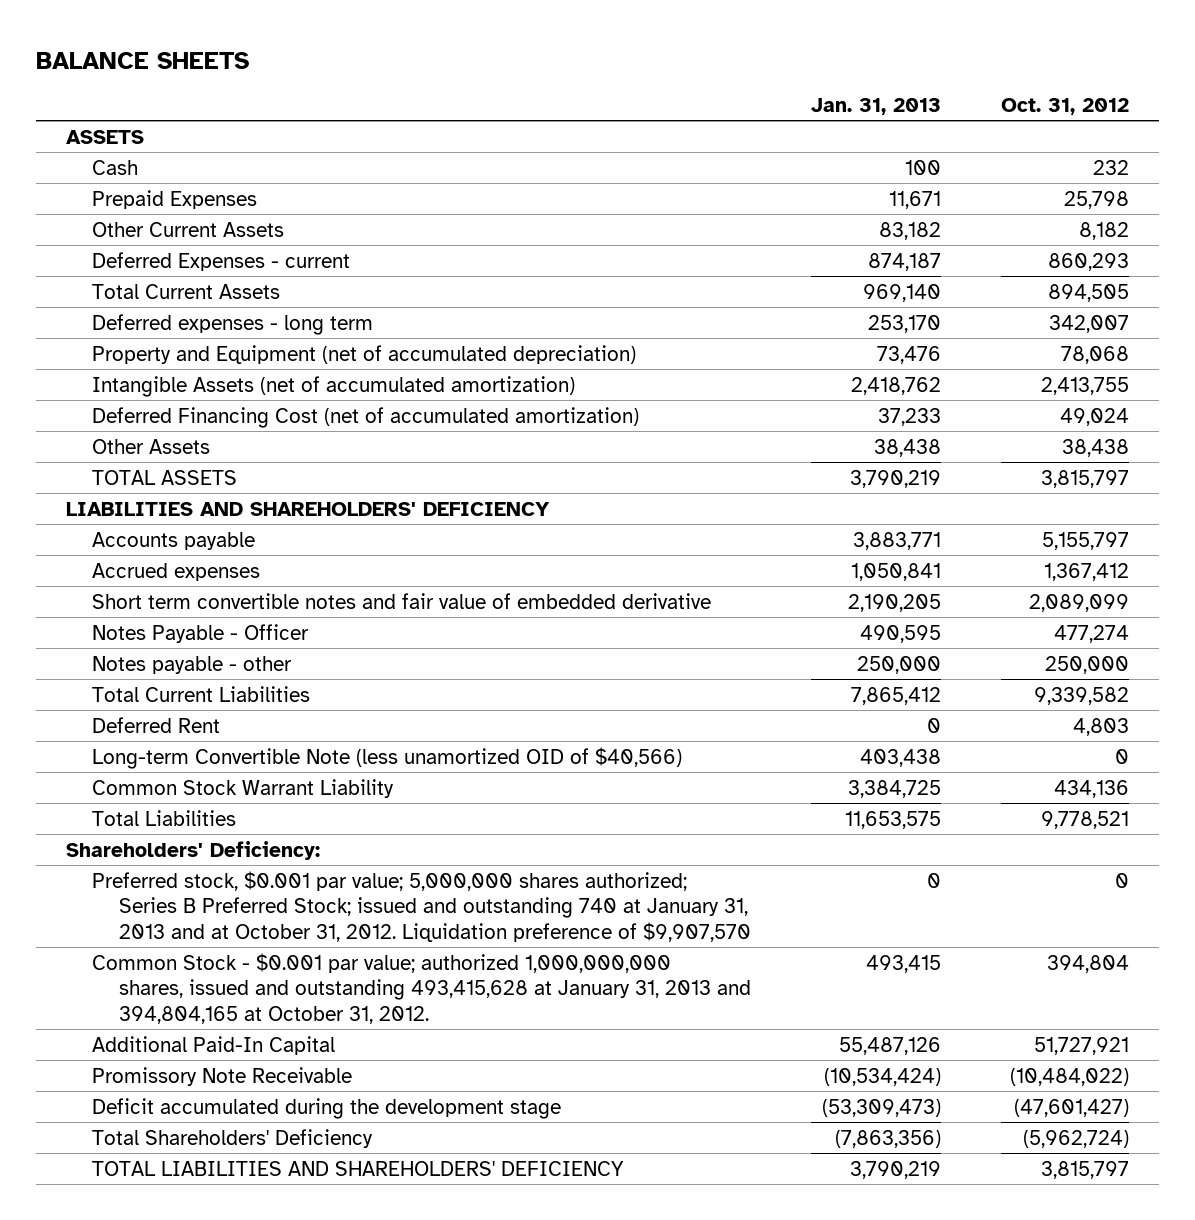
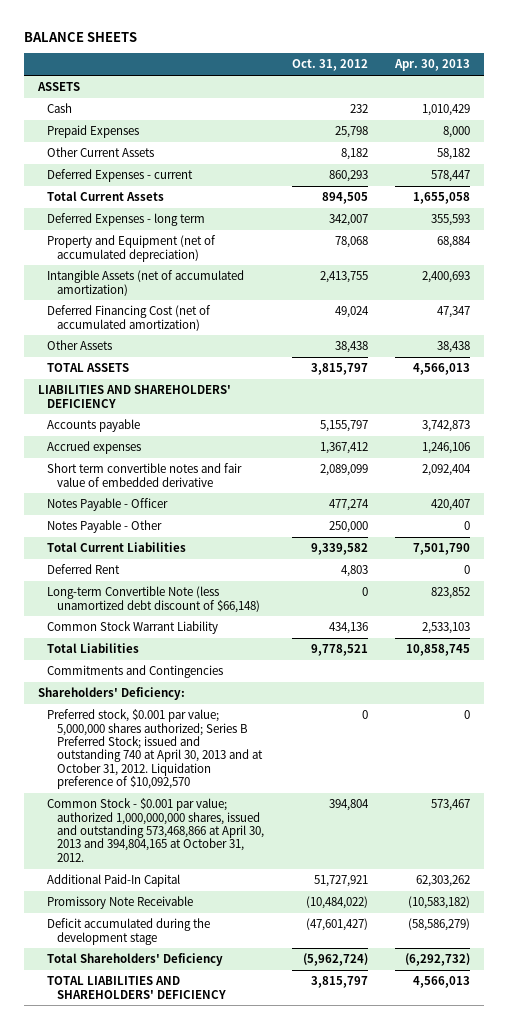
- | Jan. 31, 2013 | Oct. 31, 2012
+ | Oct. 31, 2012 | Apr. 30, 2013
- Deferred expenses - long term | 253,170 | 342,007
+ Deferred Expenses - long term | 342,007 | 355,593
- Notes payable - other | 250,000 | 250,000
+ Notes Payable - Other | 250,000 | 0
- Long-term Convertible Note (less unamortized OID of $40,566) | 403,438 | 0
+ Long-term Convertible Note (less unamortized debt discount of $66,148) | 0 | 823,852
+ Commitments and Contingencies
- Preferred stock, $0.001 par value; 5,000,000 shares authorized; Series B Preferred Stock; issued and outstanding 740 at January 31, 2013 and at October 31, 2012. Liquidation preference of $9,907,570 | 0 | 0
- Common Stock - $0.001 par value; authorized 1,000,000,000 shares, issued and outstanding 493,415,628 at January 31, 2013 and 394,804,165 at October 31, 2012. | 493,415 | 394,804
+ Preferred stock, $0.001 par value; 5,000,000 shares authorized; Series B Preferred Stock; issued and outstanding 740 at April 30, 2013 and at October 31, 2012. Liquidation preference of $10,092,570 | 0 | 0
+ Common Stock - $0.001 par value; authorized 1,000,000,000 shares, issued and outstanding 573,468,866 at April 30, 2013 and 394,804,165 at October 31, 2012. | 394,804 | 573,467

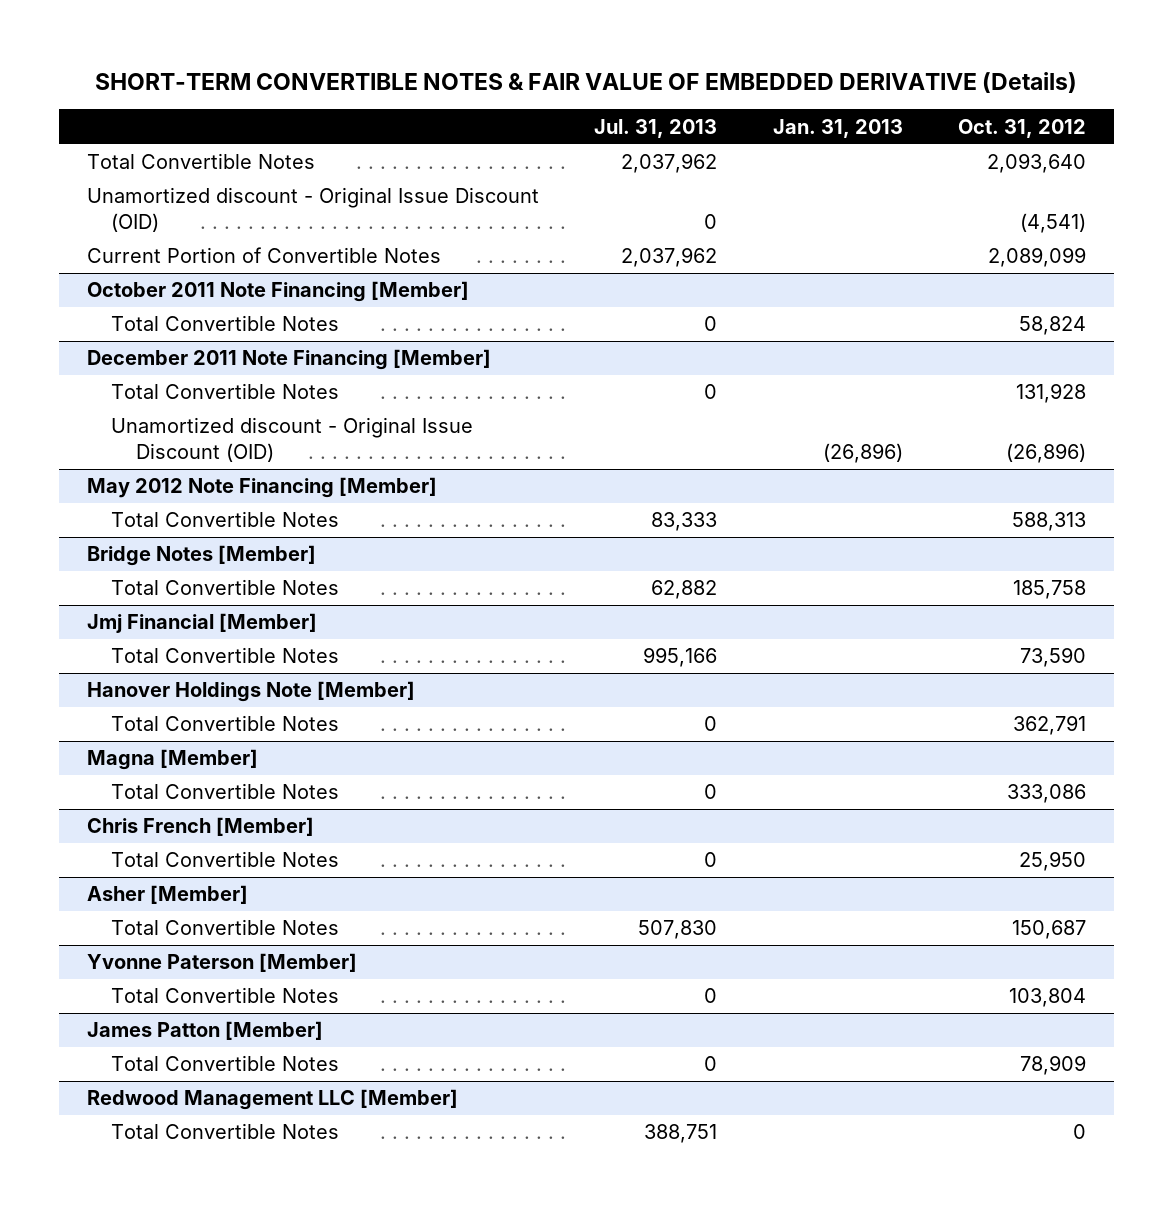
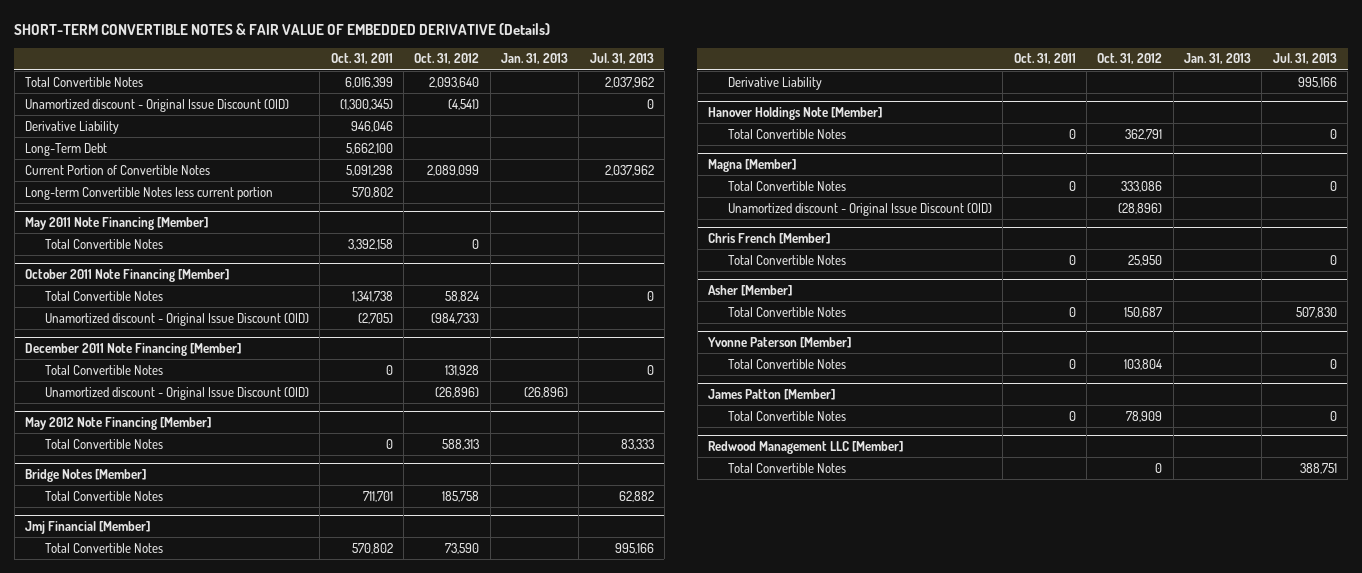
- | Jul. 31, 2013 | Jan. 31, 2013 | Oct. 31, 2012
+ | Oct. 31, 2011 | Oct. 31, 2012 | Jan. 31, 2013 | Jul. 31, 2013
+ Derivative Liability | 946,046 | | |
+ Long-Term Debt | 5,662,100 | | |
+ Long-term Convertible Notes less current portion | 570,802 | | |
+ May 2011 Note Financing [Member]
+ Total Convertible Notes | 3,392,158 | 0 | |
@ October 2011 Note Financing [Member]
+ Unamortized discount - Original Issue Discount (OID) | (2,705) | (984,733) | |
@ Jmj Financial [Member]
+ Derivative Liability | | | | 995,166
@ Magna [Member]
+ Unamortized discount - Original Issue Discount (OID) | | (28,896) | |

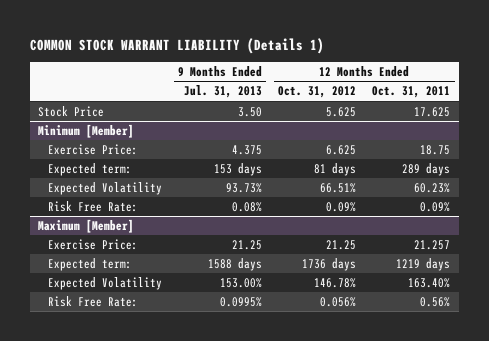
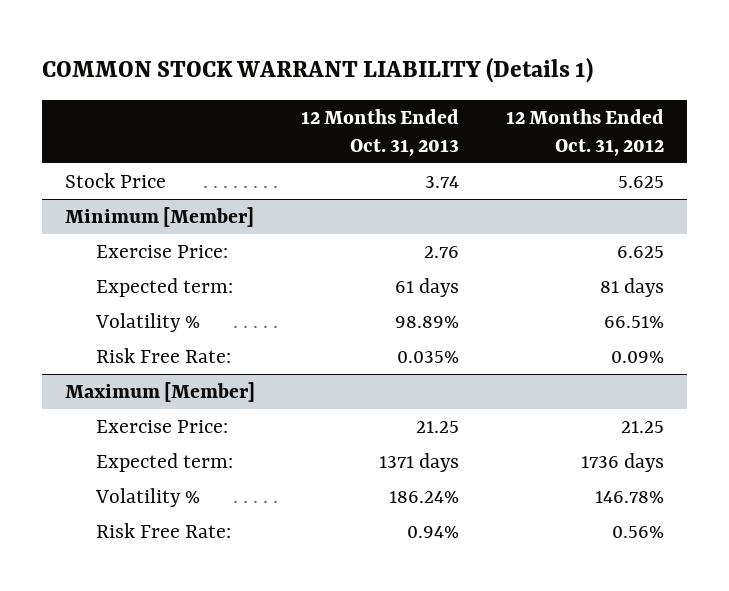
- | 9 Months Ended Jul. 31, 2013 | 12 Months Ended Oct. 31, 2012 | 12 Months Ended Oct. 31, 2011
+ | 12 Months Ended Oct. 31, 2013 | 12 Months Ended Oct. 31, 2012
@ Minimum [Member]
- Expected Volatility | 93.73% | 66.51% | 60.23%
+ Volatility % | 98.89% | 66.51%
@ Maximum [Member]
- Expected Volatility | 153.00% | 146.78% | 163.40%
- Risk Free Rate: | 0.0995% | 0.056% | 0.56%
+ Volatility % | 186.24% | 146.78%
+ Risk Free Rate: | 0.94% | 0.56%

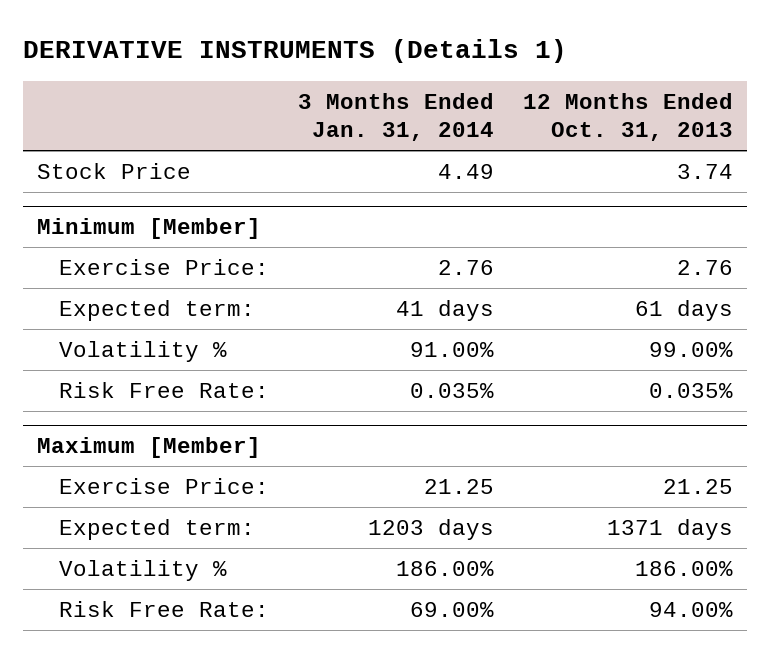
- COMMON STOCK WARRANT LIABILITY (Details 1)
+ DERIVATIVE INSTRUMENTS (Details 1)
- | 12 Months Ended Oct. 31, 2013 | 12 Months Ended Oct. 31, 2012
+ | 3 Months Ended Jan. 31, 2014 | 12 Months Ended Oct. 31, 2013
@ Minimum [Member]
- Volatility % | 98.89% | 66.51%
+ Volatility % | 91.00% | 99.00%
@ Maximum [Member]
- Volatility % | 186.24% | 146.78%
- Risk Free Rate: | 0.94% | 0.56%
+ Volatility % | 186.00% | 186.00%
+ Risk Free Rate: | 69.00% | 94.00%

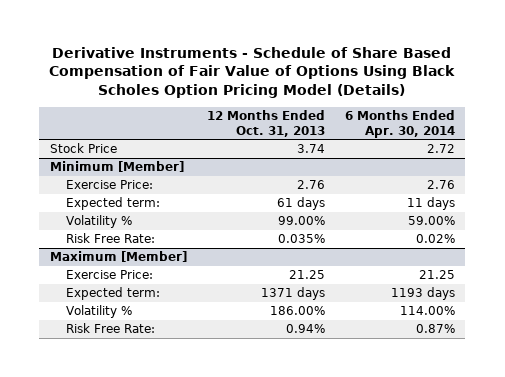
- DERIVATIVE INSTRUMENTS (Details 1)
+ Derivative Instruments - Schedule of Share Based Compensation of Fair Value of Options Using Black Scholes Option Pricing Model (Details)
- | 3 Months Ended Jan. 31, 2014 | 12 Months Ended Oct. 31, 2013
+ | 12 Months Ended Oct. 31, 2013 | 6 Months Ended Apr. 30, 2014
@ Maximum [Member]
- Risk Free Rate: | 69.00% | 94.00%
+ Risk Free Rate: | 0.94% | 0.87%

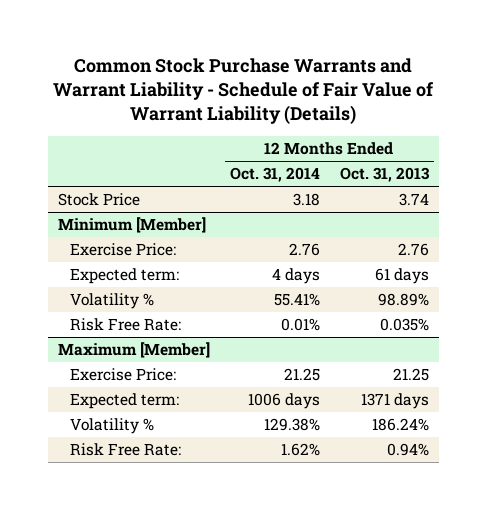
- Derivative Instruments - Schedule of Share Based Compensation of Fair Value of Options Using Black Scholes Option Pricing Model (Details)
+ Common Stock Purchase Warrants and Warrant Liability - Schedule of Fair Value of Warrant Liability (Details)
- | 12 Months Ended Oct. 31, 2013 | 6 Months Ended Apr. 30, 2014
+ | 12 Months Ended Oct. 31, 2014 | 12 Months Ended Oct. 31, 2013
@ Minimum [Member]
- Volatility % | 99.00% | 59.00%
+ Volatility % | 55.41% | 98.89%
@ Maximum [Member]
- Volatility % | 186.00% | 114.00%
+ Volatility % | 129.38% | 186.24%

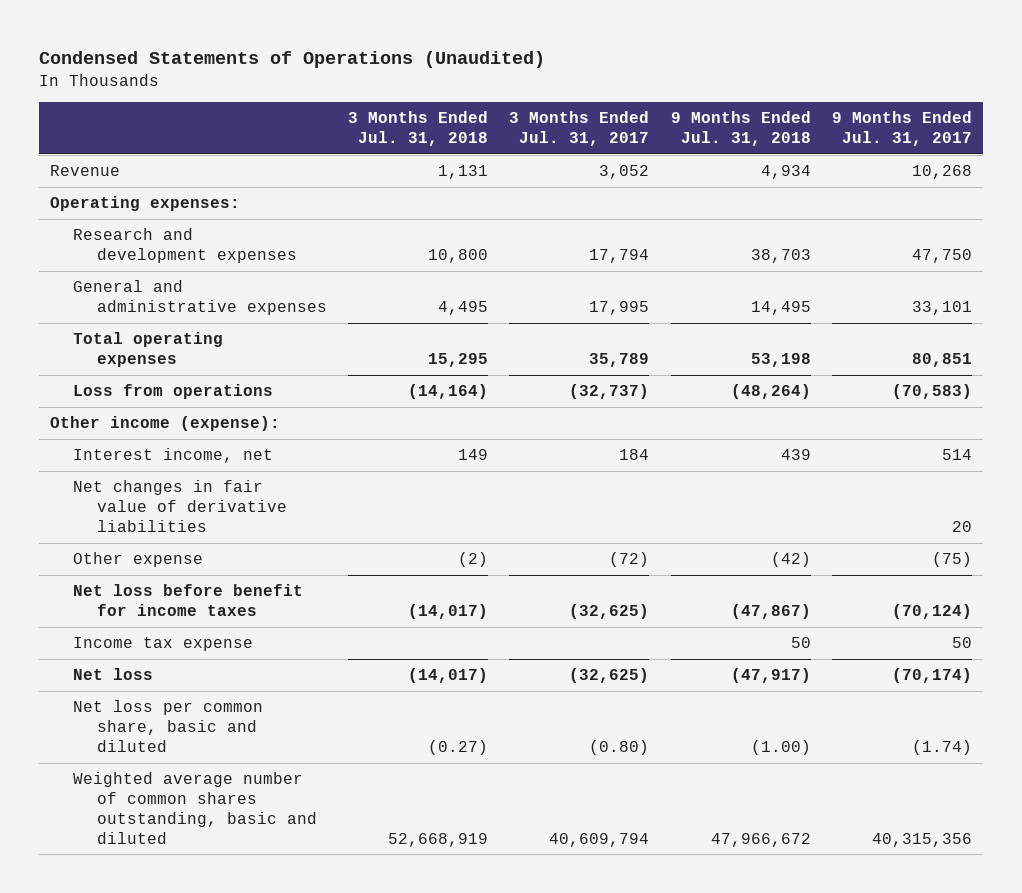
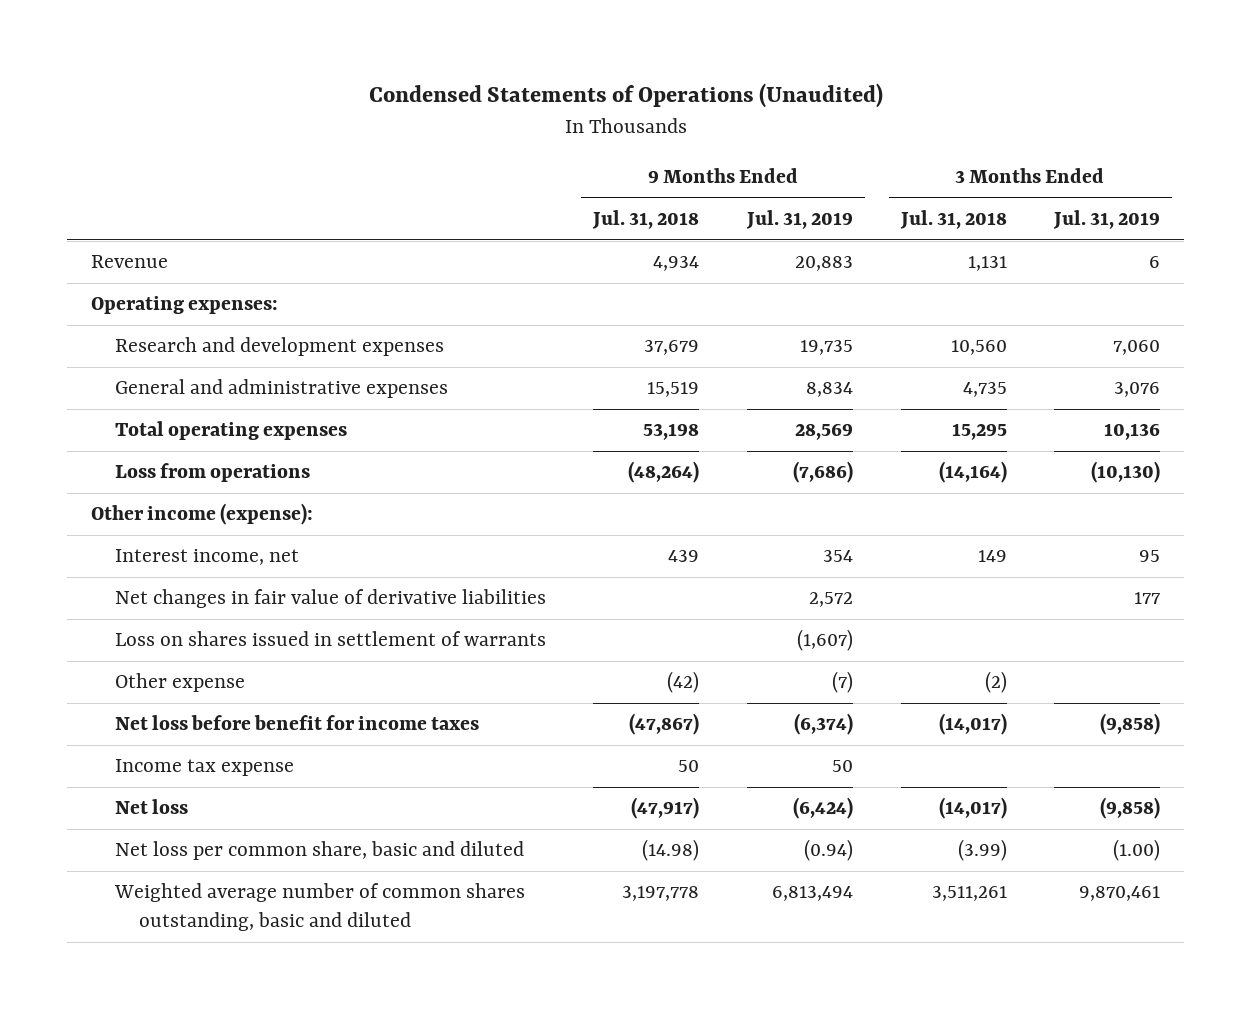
- | 3 Months Ended Jul. 31, 2018 | 3 Months Ended Jul. 31, 2017 | 9 Months Ended Jul. 31, 2018 | 9 Months Ended Jul. 31, 2017
+ | 9 Months Ended Jul. 31, 2018 | 9 Months Ended Jul. 31, 2019 | 3 Months Ended Jul. 31, 2018 | 3 Months Ended Jul. 31, 2019
- Research and development expenses | 10,800 | 17,794 | 38,703 | 47,750
- General and administrative expenses | 4,495 | 17,995 | 14,495 | 33,101
+ Research and development expenses | 37,679 | 19,735 | 10,560 | 7,060
+ General and administrative expenses | 15,519 | 8,834 | 4,735 | 3,076
+ Loss on shares issued in settlement of warrants | | (1,607) | |
- Net loss per common share, basic and diluted | (0.27) | (0.80) | (1.00) | (1.74)
- Weighted average number of common shares outstanding, basic and diluted | 52,668,919 | 40,609,794 | 47,966,672 | 40,315,356
+ Net loss per common share, basic and diluted | (14.98) | (0.94) | (3.99) | (1.00)
+ Weighted average number of common shares outstanding, basic and diluted | 3,197,778 | 6,813,494 | 3,511,261 | 9,870,461

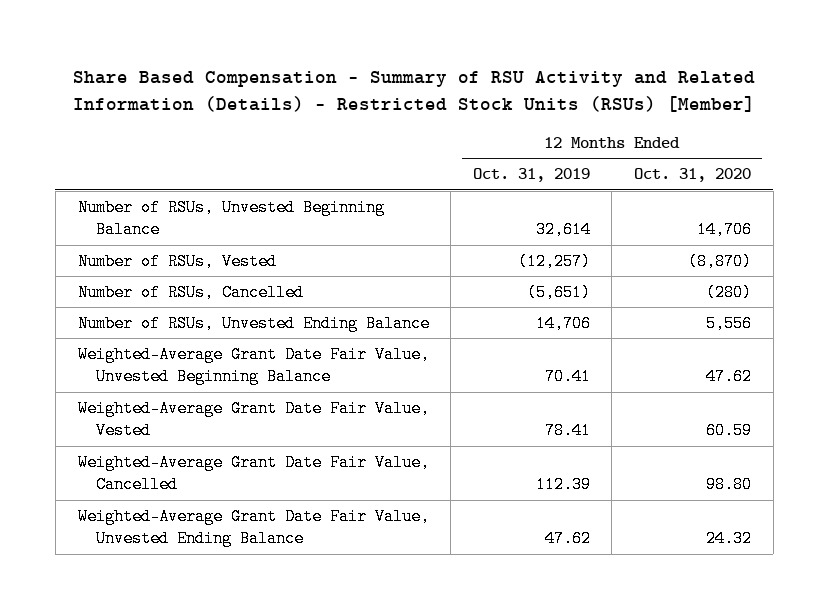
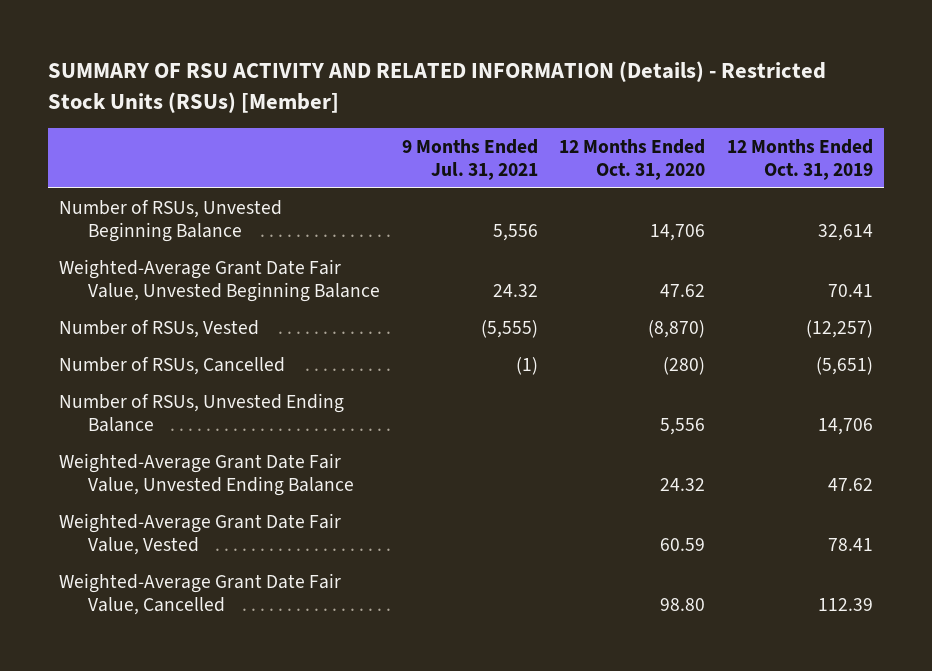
- Share Based Compensation - Summary of RSU Activity and Related Information (Details) - Restricted Stock Units (RSUs) [Member]
+ SUMMARY OF RSU ACTIVITY AND RELATED INFORMATION (Details) - Restricted Stock Units (RSUs) [Member]
- | 12 Months Ended Oct. 31, 2019 | 12 Months Ended Oct. 31, 2020
+ | 9 Months Ended Jul. 31, 2021 | 12 Months Ended Oct. 31, 2020 | 12 Months Ended Oct. 31, 2019
moved up: Weighted-Average Grant Date Fair Value, Unvested Beginning Balance | 24.32 | 47.62 | 70.41
moved up: Weighted-Average Grant Date Fair Value, Unvested Ending Balance | | 24.32 | 47.62

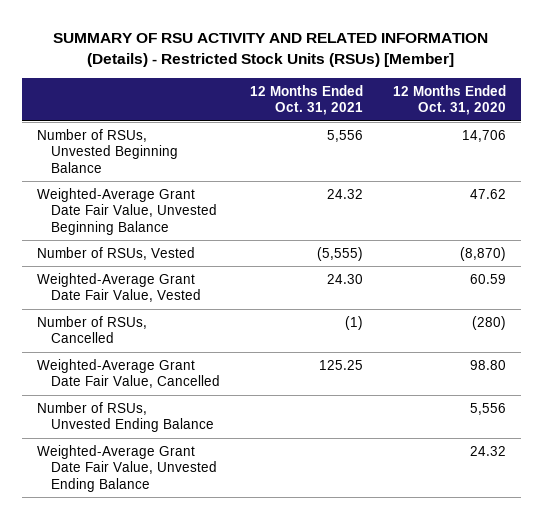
- | 9 Months Ended Jul. 31, 2021 | 12 Months Ended Oct. 31, 2020 | 12 Months Ended Oct. 31, 2019
+ | 12 Months Ended Oct. 31, 2021 | 12 Months Ended Oct. 31, 2020
moved up: Weighted-Average Grant Date Fair Value, Vested | 24.30 | 60.59
moved up: Weighted-Average Grant Date Fair Value, Cancelled | 125.25 | 98.80

